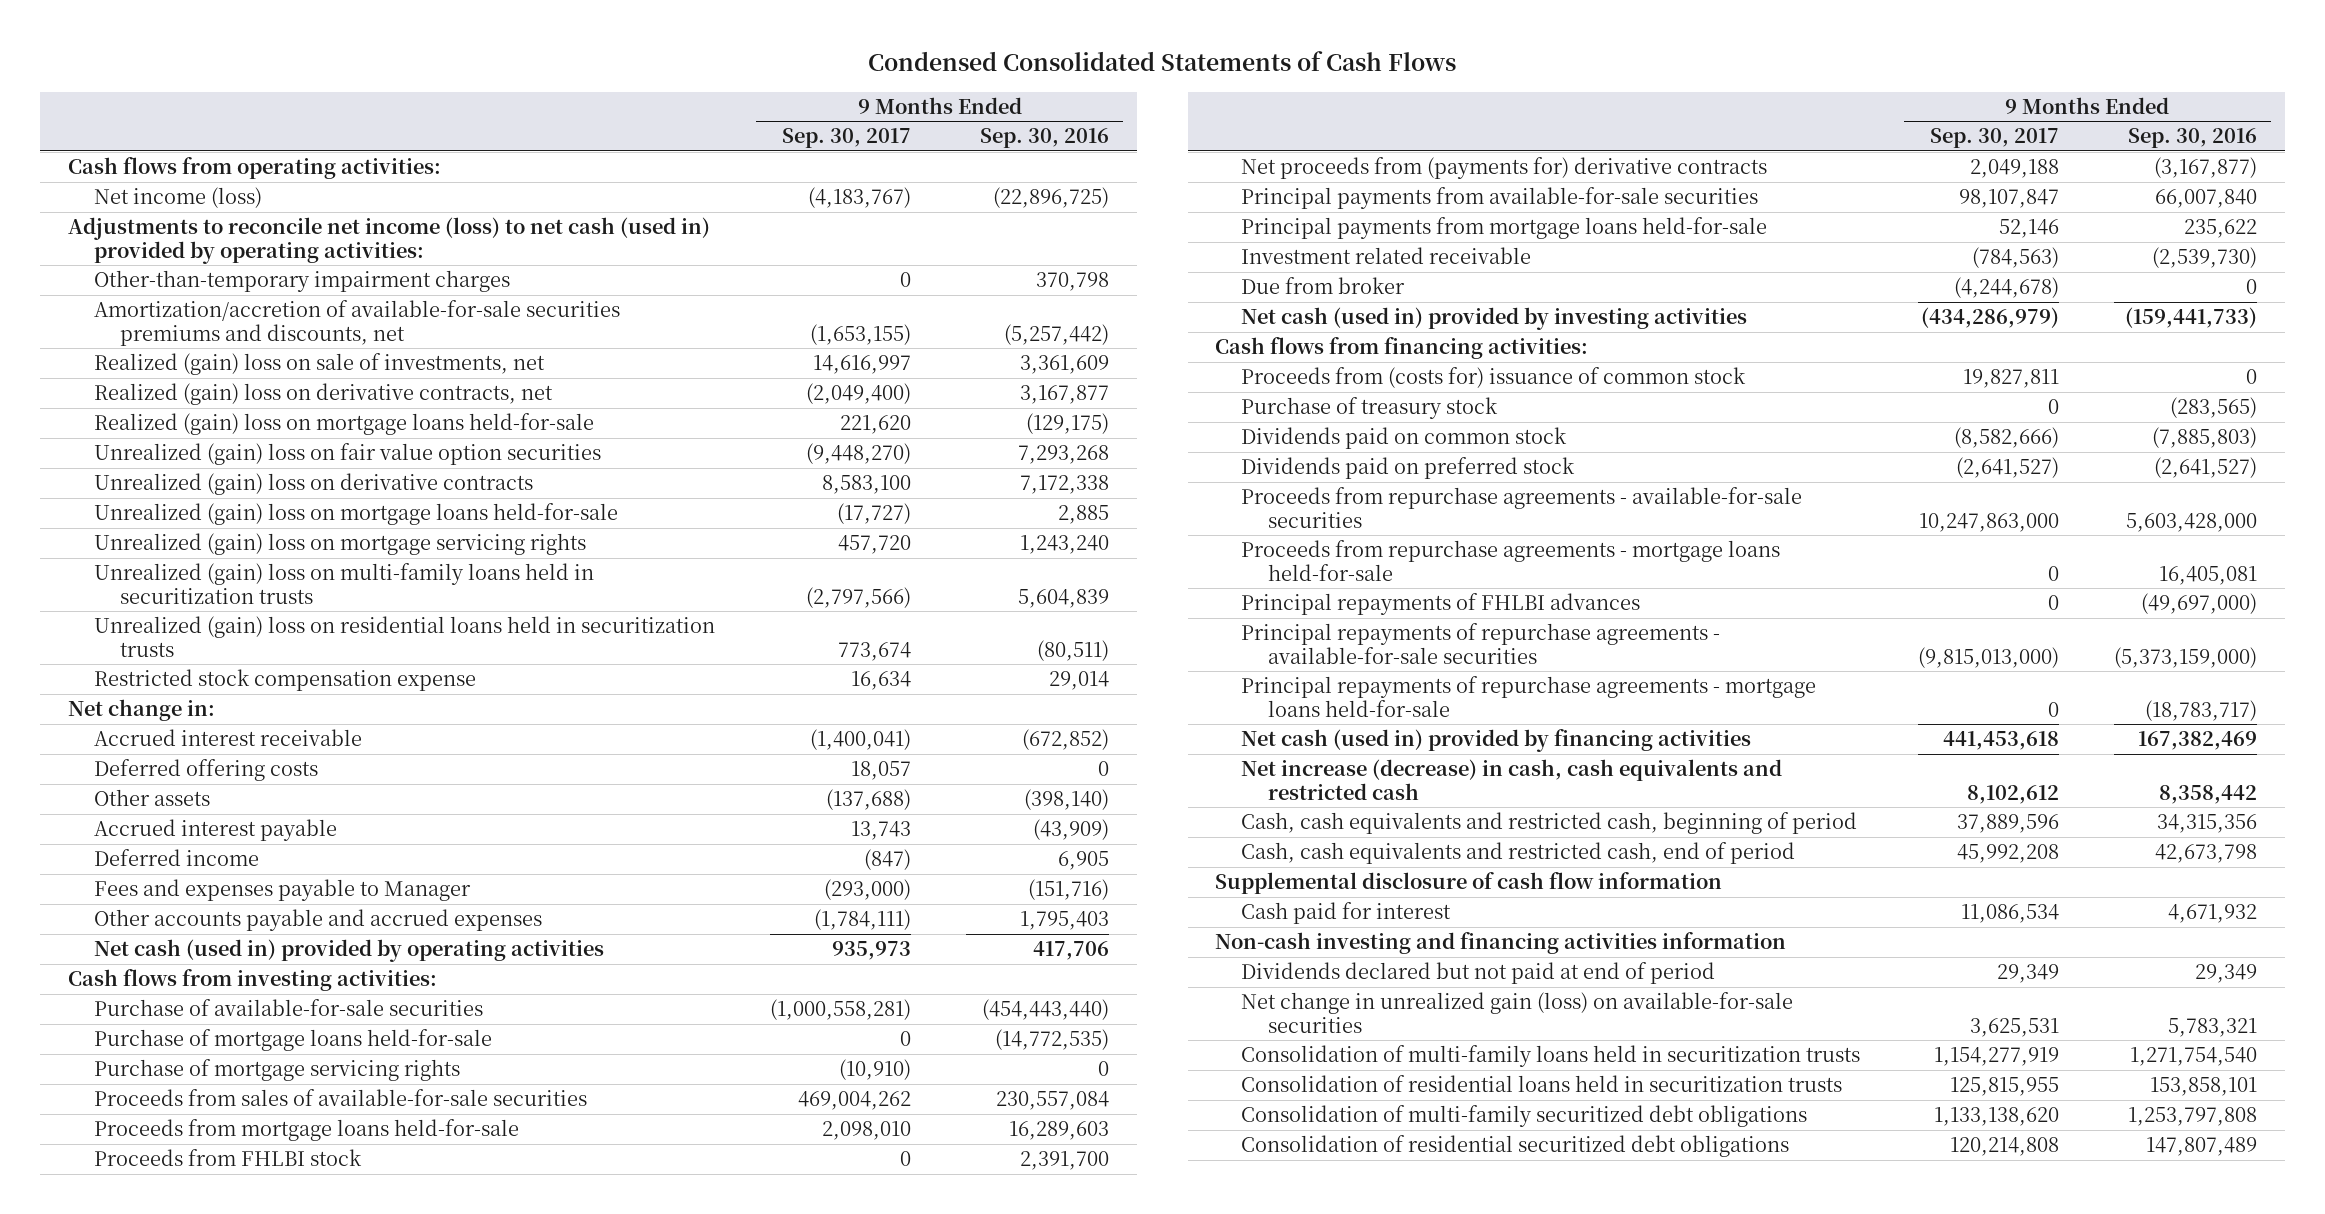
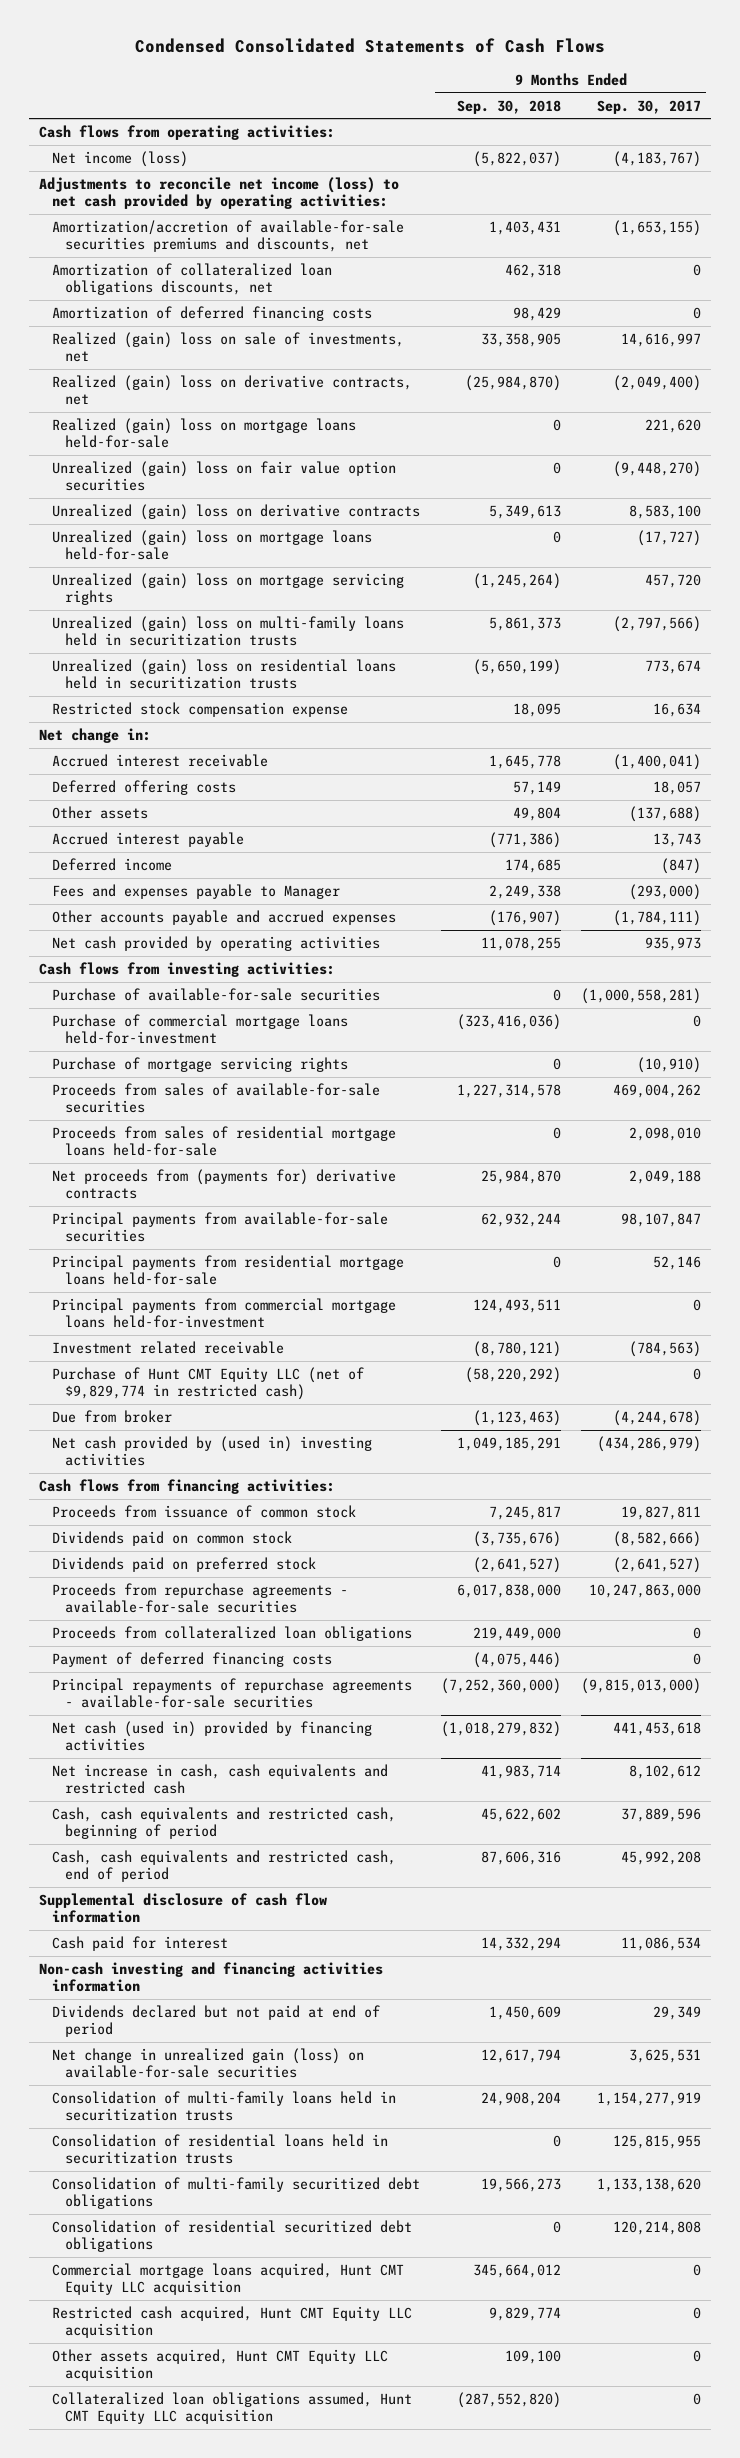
- | 9 Months Ended Sep. 30, 2017 | 9 Months Ended Sep. 30, 2016
+ | 9 Months Ended Sep. 30, 2018 | 9 Months Ended Sep. 30, 2017
- Adjustments to reconcile net income (loss) to net cash (used in) provided by operating activities:
- Other-than-temporary impairment charges | 0 | 370,798
+ Adjustments to reconcile net income (loss) to net cash provided by operating activities:
+ Amortization of collateralized loan obligations discounts, net | 462,318 | 0
+ Amortization of deferred financing costs | 98,429 | 0
- Net cash (used in) provided by operating activities | 935,973 | 417,706
+ Net cash provided by operating activities | 11,078,255 | 935,973
- Purchase of mortgage loans held-for-sale | 0 | (14,772,535)
+ Purchase of commercial mortgage loans held-for-investment | (323,416,036) | 0
- Proceeds from mortgage loans held-for-sale | 2,098,010 | 16,289,603
- Proceeds from FHLBI stock | 0 | 2,391,700
+ Proceeds from sales of residential mortgage loans held-for-sale | 0 | 2,098,010
- Principal payments from mortgage loans held-for-sale | 52,146 | 235,622
+ Principal payments from residential mortgage loans held-for-sale | 0 | 52,146
+ Principal payments from commercial mortgage loans held-for-investment | 124,493,511 | 0
+ Purchase of Hunt CMT Equity LLC (net of $9,829,774 in restricted cash) | (58,220,292) | 0
- Net cash (used in) provided by investing activities | (434,286,979) | (159,441,733)
+ Net cash provided by (used in) investing activities | 1,049,185,291 | (434,286,979)
- Proceeds from (costs for) issuance of common stock | 19,827,811 | 0
- Purchase of treasury stock | 0 | (283,565)
+ Proceeds from issuance of common stock | 7,245,817 | 19,827,811
- Proceeds from repurchase agreements - mortgage loans held-for-sale | 0 | 16,405,081
- Principal repayments of FHLBI advances | 0 | (49,697,000)
+ Proceeds from collateralized loan obligations | 219,449,000 | 0
+ Payment of deferred financing costs | (4,075,446) | 0
- Principal repayments of repurchase agreements - mortgage loans held-for-sale | 0 | (18,783,717)
- Net increase (decrease) in cash, cash equivalents and restricted cash | 8,102,612 | 8,358,442
+ Net increase in cash, cash equivalents and restricted cash | 41,983,714 | 8,102,612
+ Commercial mortgage loans acquired, Hunt CMT Equity LLC acquisition | 345,664,012 | 0
+ Restricted cash acquired, Hunt CMT Equity LLC acquisition | 9,829,774 | 0
+ Other assets acquired, Hunt CMT Equity LLC acquisition | 109,100 | 0
+ Collateralized loan obligations assumed, Hunt CMT Equity LLC acquisition | (287,552,820) | 0

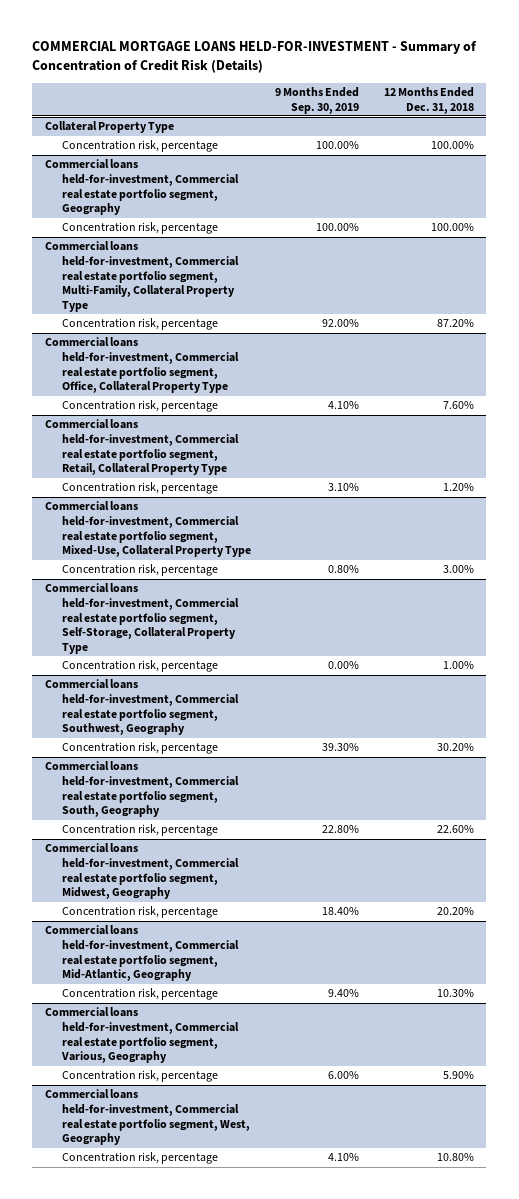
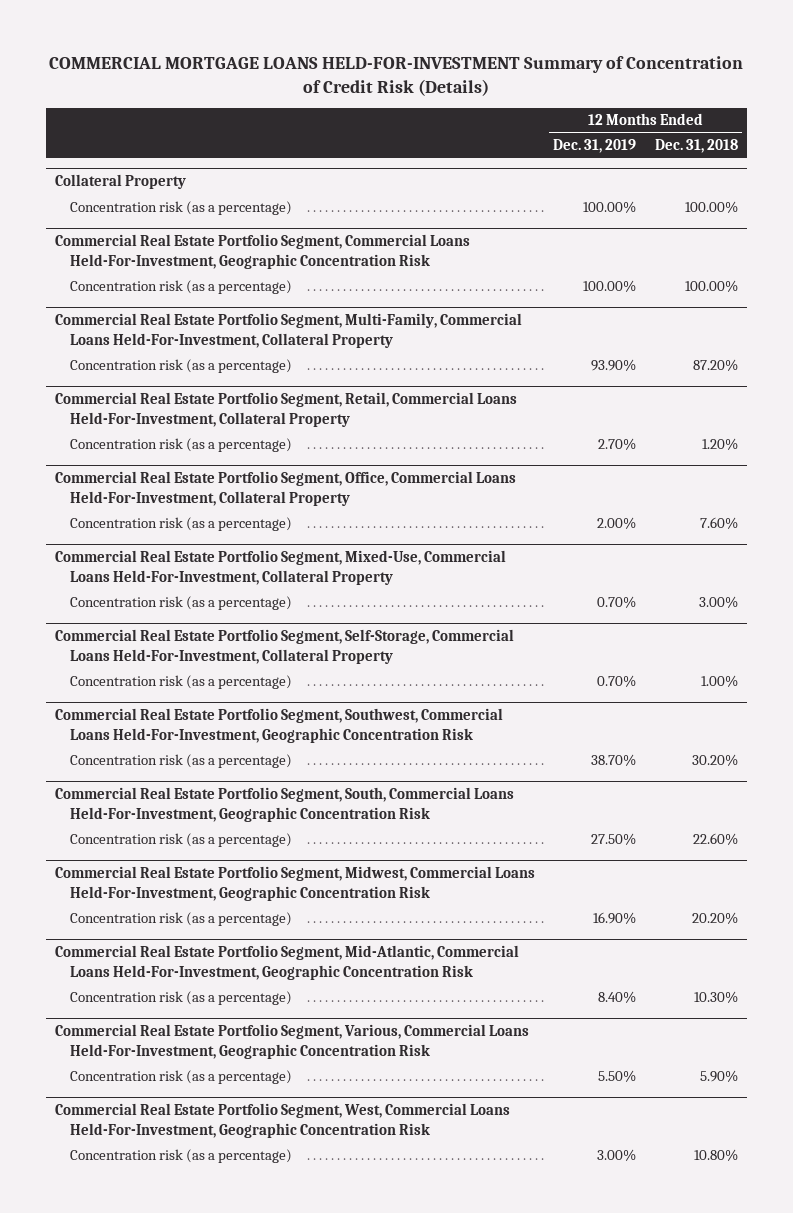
- COMMERCIAL MORTGAGE LOANS HELD-FOR-INVESTMENT - Summary of Concentration of Credit Risk (Details)
+ COMMERCIAL MORTGAGE LOANS HELD-FOR-INVESTMENT Summary of Concentration of Credit Risk (Details)
- | 9 Months Ended Sep. 30, 2019 | 12 Months Ended Dec. 31, 2018
+ | 12 Months Ended Dec. 31, 2019 | 12 Months Ended Dec. 31, 2018
- Collateral Property Type
- Concentration risk, percentage | 100.00% | 100.00%
- Commercial loans held-for-investment, Commercial real estate portfolio segment, Geography
- Concentration risk, percentage | 100.00% | 100.00%
- Commercial loans held-for-investment, Commercial real estate portfolio segment, Multi-Family, Collateral Property Type
- Concentration risk, percentage | 92.00% | 87.20%
- Commercial loans held-for-investment, Commercial real estate portfolio segment, Office, Collateral Property Type
- Concentration risk, percentage | 4.10% | 7.60%
- Commercial loans held-for-investment, Commercial real estate portfolio segment, Retail, Collateral Property Type
- Concentration risk, percentage | 3.10% | 1.20%
- Commercial loans held-for-investment, Commercial real estate portfolio segment, Mixed-Use, Collateral Property Type
- Concentration risk, percentage | 0.80% | 3.00%
- Commercial loans held-for-investment, Commercial real estate portfolio segment, Self-Storage, Collateral Property Type
- Concentration risk, percentage | 0.00% | 1.00%
- Commercial loans held-for-investment, Commercial real estate portfolio segment, Southwest, Geography
- Concentration risk, percentage | 39.30% | 30.20%
- Commercial loans held-for-investment, Commercial real estate portfolio segment, South, Geography
- Concentration risk, percentage | 22.80% | 22.60%
- Commercial loans held-for-investment, Commercial real estate portfolio segment, Midwest, Geography
- Concentration risk, percentage | 18.40% | 20.20%
- Commercial loans held-for-investment, Commercial real estate portfolio segment, Mid-Atlantic, Geography
- Concentration risk, percentage | 9.40% | 10.30%
- Commercial loans held-for-investment, Commercial real estate portfolio segment, Various, Geography
- Concentration risk, percentage | 6.00% | 5.90%
- Commercial loans held-for-investment, Commercial real estate portfolio segment, West, Geography
- Concentration risk, percentage | 4.10% | 10.80%
+ Collateral Property
+ Concentration risk (as a percentage) | 100.00% | 100.00%
+ Commercial Real Estate Portfolio Segment, Commercial Loans Held-For-Investment, Geographic Concentration Risk
+ Concentration risk (as a percentage) | 100.00% | 100.00%
+ Commercial Real Estate Portfolio Segment, Multi-Family, Commercial Loans Held-For-Investment, Collateral Property
+ Concentration risk (as a percentage) | 93.90% | 87.20%
+ Commercial Real Estate Portfolio Segment, Retail, Commercial Loans Held-For-Investment, Collateral Property
+ Concentration risk (as a percentage) | 2.70% | 1.20%
+ Commercial Real Estate Portfolio Segment, Office, Commercial Loans Held-For-Investment, Collateral Property
+ Concentration risk (as a percentage) | 2.00% | 7.60%
+ Commercial Real Estate Portfolio Segment, Mixed-Use, Commercial Loans Held-For-Investment, Collateral Property
+ Concentration risk (as a percentage) | 0.70% | 3.00%
+ Commercial Real Estate Portfolio Segment, Self-Storage, Commercial Loans Held-For-Investment, Collateral Property
+ Concentration risk (as a percentage) | 0.70% | 1.00%
+ Commercial Real Estate Portfolio Segment, Southwest, Commercial Loans Held-For-Investment, Geographic Concentration Risk
+ Concentration risk (as a percentage) | 38.70% | 30.20%
+ Commercial Real Estate Portfolio Segment, South, Commercial Loans Held-For-Investment, Geographic Concentration Risk
+ Concentration risk (as a percentage) | 27.50% | 22.60%
+ Commercial Real Estate Portfolio Segment, Midwest, Commercial Loans Held-For-Investment, Geographic Concentration Risk
+ Concentration risk (as a percentage) | 16.90% | 20.20%
+ Commercial Real Estate Portfolio Segment, Mid-Atlantic, Commercial Loans Held-For-Investment, Geographic Concentration Risk
+ Concentration risk (as a percentage) | 8.40% | 10.30%
+ Commercial Real Estate Portfolio Segment, Various, Commercial Loans Held-For-Investment, Geographic Concentration Risk
+ Concentration risk (as a percentage) | 5.50% | 5.90%
+ Commercial Real Estate Portfolio Segment, West, Commercial Loans Held-For-Investment, Geographic Concentration Risk
+ Concentration risk (as a percentage) | 3.00% | 10.80%

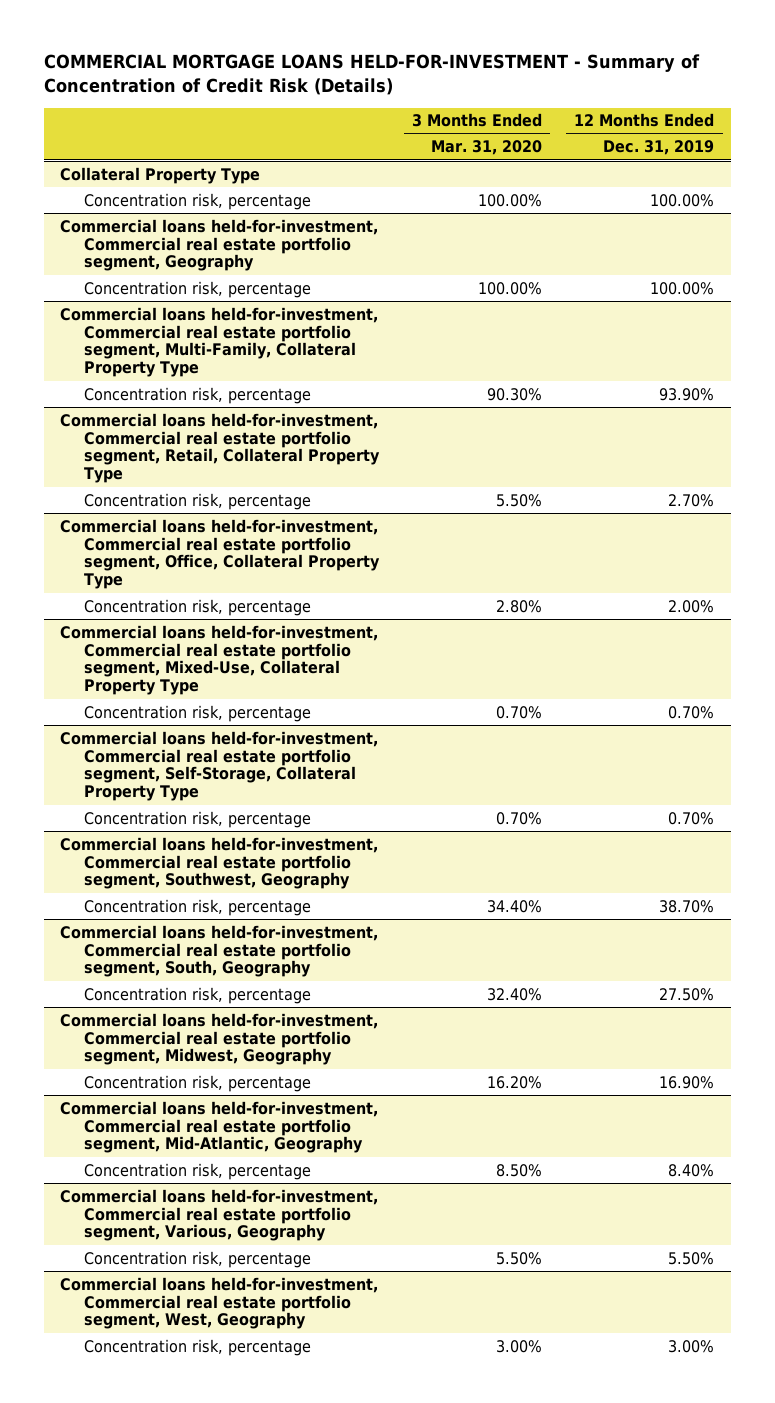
- COMMERCIAL MORTGAGE LOANS HELD-FOR-INVESTMENT Summary of Concentration of Credit Risk (Details)
+ COMMERCIAL MORTGAGE LOANS HELD-FOR-INVESTMENT - Summary of Concentration of Credit Risk (Details)
- | 12 Months Ended Dec. 31, 2019 | 12 Months Ended Dec. 31, 2018
+ | 3 Months Ended Mar. 31, 2020 | 12 Months Ended Dec. 31, 2019
- Collateral Property
- Concentration risk (as a percentage) | 100.00% | 100.00%
- Commercial Real Estate Portfolio Segment, Commercial Loans Held-For-Investment, Geographic Concentration Risk
- Concentration risk (as a percentage) | 100.00% | 100.00%
- Commercial Real Estate Portfolio Segment, Multi-Family, Commercial Loans Held-For-Investment, Collateral Property
- Concentration risk (as a percentage) | 93.90% | 87.20%
- Commercial Real Estate Portfolio Segment, Retail, Commercial Loans Held-For-Investment, Collateral Property
- Concentration risk (as a percentage) | 2.70% | 1.20%
- Commercial Real Estate Portfolio Segment, Office, Commercial Loans Held-For-Investment, Collateral Property
- Concentration risk (as a percentage) | 2.00% | 7.60%
- Commercial Real Estate Portfolio Segment, Mixed-Use, Commercial Loans Held-For-Investment, Collateral Property
- Concentration risk (as a percentage) | 0.70% | 3.00%
- Commercial Real Estate Portfolio Segment, Self-Storage, Commercial Loans Held-For-Investment, Collateral Property
- Concentration risk (as a percentage) | 0.70% | 1.00%
- Commercial Real Estate Portfolio Segment, Southwest, Commercial Loans Held-For-Investment, Geographic Concentration Risk
- Concentration risk (as a percentage) | 38.70% | 30.20%
- Commercial Real Estate Portfolio Segment, South, Commercial Loans Held-For-Investment, Geographic Concentration Risk
- Concentration risk (as a percentage) | 27.50% | 22.60%
- Commercial Real Estate Portfolio Segment, Midwest, Commercial Loans Held-For-Investment, Geographic Concentration Risk
- Concentration risk (as a percentage) | 16.90% | 20.20%
- Commercial Real Estate Portfolio Segment, Mid-Atlantic, Commercial Loans Held-For-Investment, Geographic Concentration Risk
- Concentration risk (as a percentage) | 8.40% | 10.30%
- Commercial Real Estate Portfolio Segment, Various, Commercial Loans Held-For-Investment, Geographic Concentration Risk
- Concentration risk (as a percentage) | 5.50% | 5.90%
- Commercial Real Estate Portfolio Segment, West, Commercial Loans Held-For-Investment, Geographic Concentration Risk
- Concentration risk (as a percentage) | 3.00% | 10.80%
+ Collateral Property Type
+ Concentration risk, percentage | 100.00% | 100.00%
+ Commercial loans held-for-investment, Commercial real estate portfolio segment, Geography
+ Concentration risk, percentage | 100.00% | 100.00%
+ Commercial loans held-for-investment, Commercial real estate portfolio segment, Multi-Family, Collateral Property Type
+ Concentration risk, percentage | 90.30% | 93.90%
+ Commercial loans held-for-investment, Commercial real estate portfolio segment, Retail, Collateral Property Type
+ Concentration risk, percentage | 5.50% | 2.70%
+ Commercial loans held-for-investment, Commercial real estate portfolio segment, Office, Collateral Property Type
+ Concentration risk, percentage | 2.80% | 2.00%
+ Commercial loans held-for-investment, Commercial real estate portfolio segment, Mixed-Use, Collateral Property Type
+ Concentration risk, percentage | 0.70% | 0.70%
+ Commercial loans held-for-investment, Commercial real estate portfolio segment, Self-Storage, Collateral Property Type
+ Concentration risk, percentage | 0.70% | 0.70%
+ Commercial loans held-for-investment, Commercial real estate portfolio segment, Southwest, Geography
+ Concentration risk, percentage | 34.40% | 38.70%
+ Commercial loans held-for-investment, Commercial real estate portfolio segment, South, Geography
+ Concentration risk, percentage | 32.40% | 27.50%
+ Commercial loans held-for-investment, Commercial real estate portfolio segment, Midwest, Geography
+ Concentration risk, percentage | 16.20% | 16.90%
+ Commercial loans held-for-investment, Commercial real estate portfolio segment, Mid-Atlantic, Geography
+ Concentration risk, percentage | 8.50% | 8.40%
+ Commercial loans held-for-investment, Commercial real estate portfolio segment, Various, Geography
+ Concentration risk, percentage | 5.50% | 5.50%
+ Commercial loans held-for-investment, Commercial real estate portfolio segment, West, Geography
+ Concentration risk, percentage | 3.00% | 3.00%

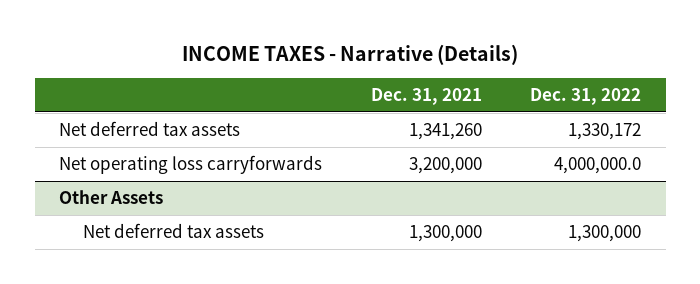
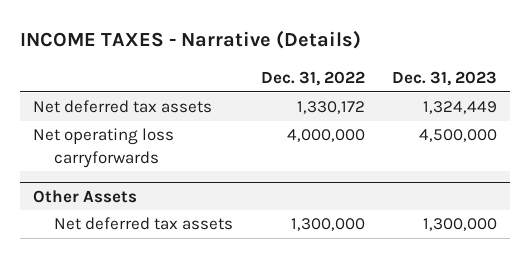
- | Dec. 31, 2021 | Dec. 31, 2022
+ | Dec. 31, 2022 | Dec. 31, 2023
- Net operating loss carryforwards | 3,200,000 | 4,000,000.0
+ Net operating loss carryforwards | 4,000,000 | 4,500,000

